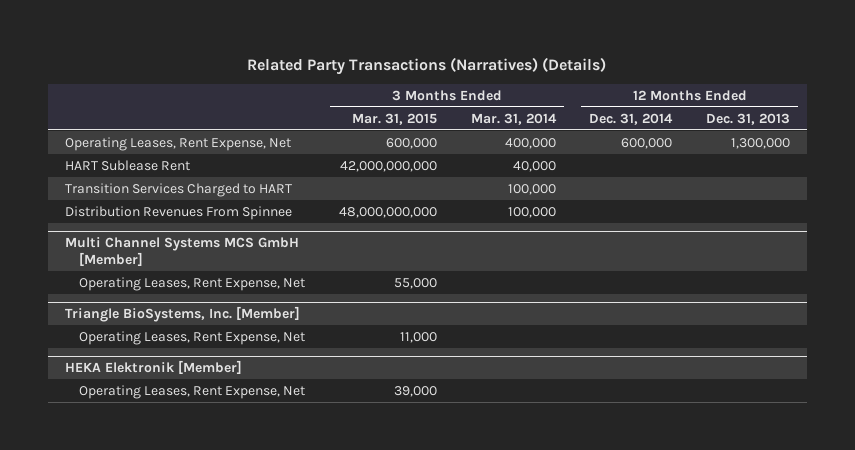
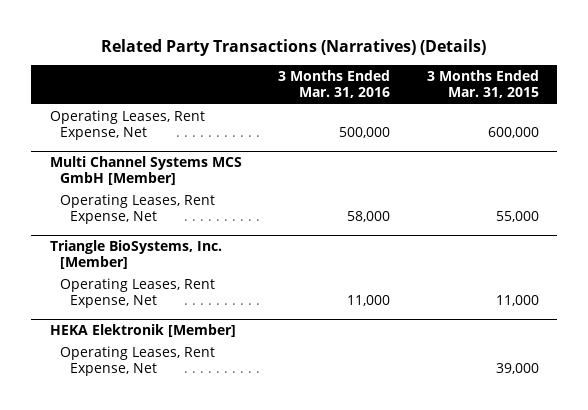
- | 3 Months Ended Mar. 31, 2015 | 3 Months Ended Mar. 31, 2014 | 12 Months Ended Dec. 31, 2014 | 12 Months Ended Dec. 31, 2013
+ | 3 Months Ended Mar. 31, 2016 | 3 Months Ended Mar. 31, 2015
- HART Sublease Rent | 42,000,000,000 | 40,000 | |
- Transition Services Charged to HART | | 100,000 | |
- Distribution Revenues From Spinnee | 48,000,000,000 | 100,000 | |

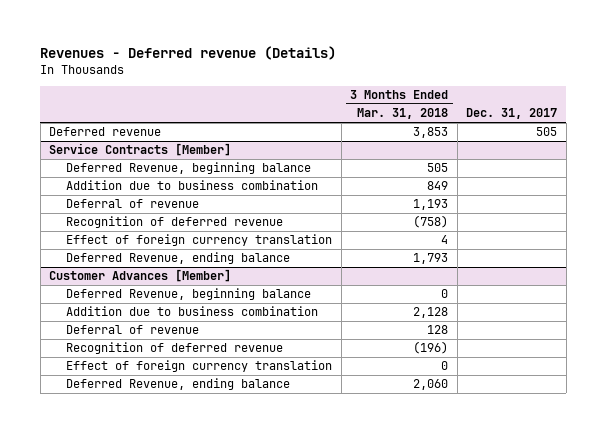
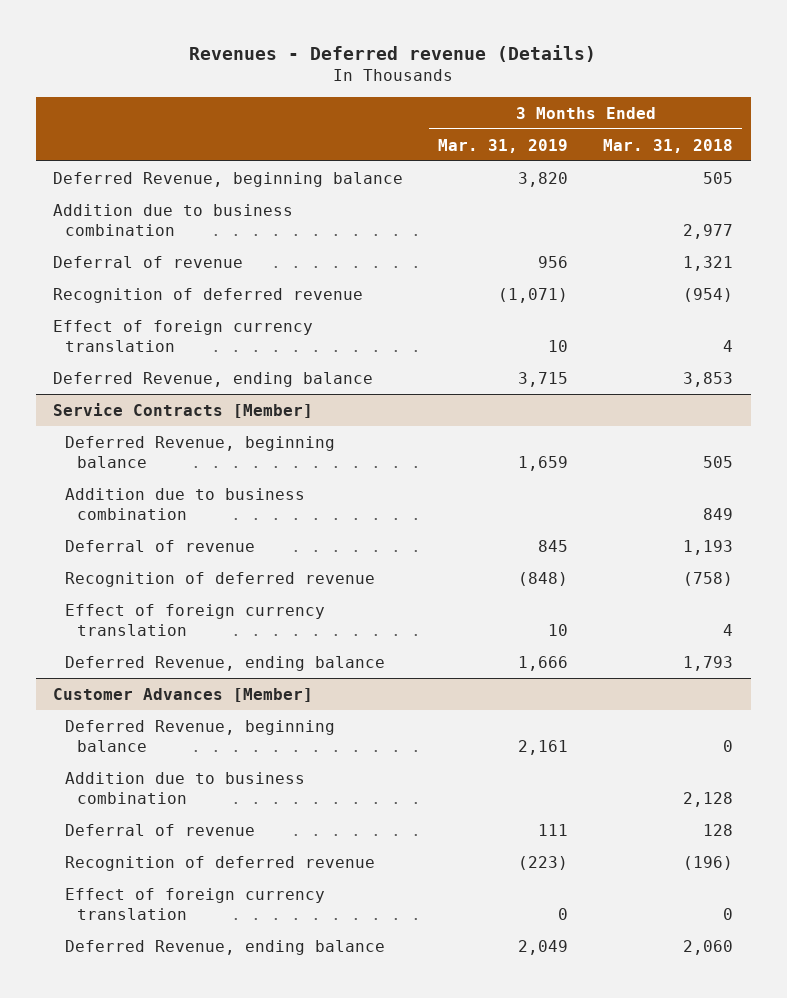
- | 3 Months Ended Mar. 31, 2018 | Dec. 31, 2017
+ | 3 Months Ended Mar. 31, 2019 | 3 Months Ended Mar. 31, 2018
- Deferred revenue | 3,853 | 505
+ Deferred Revenue, beginning balance | 3,820 | 505
+ Addition due to business combination | | 2,977
+ Deferral of revenue | 956 | 1,321
+ Recognition of deferred revenue | (1,071) | (954)
+ Effect of foreign currency translation | 10 | 4
+ Deferred Revenue, ending balance | 3,715 | 3,853

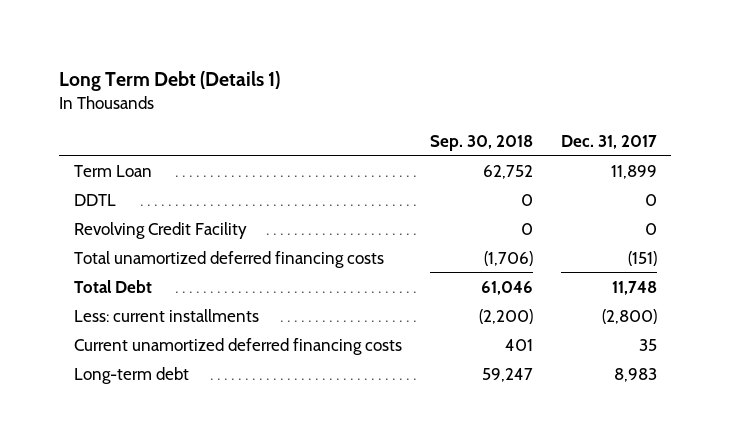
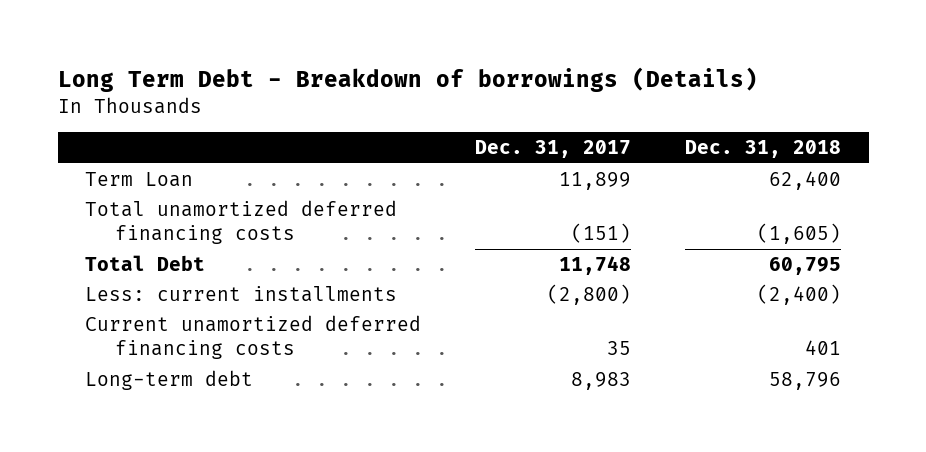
- Long Term Debt (Details 1)
+ Long Term Debt - Breakdown of borrowings (Details)
- | Sep. 30, 2018 | Dec. 31, 2017
+ | Dec. 31, 2017 | Dec. 31, 2018
- DDTL | 0 | 0
- Revolving Credit Facility | 0 | 0

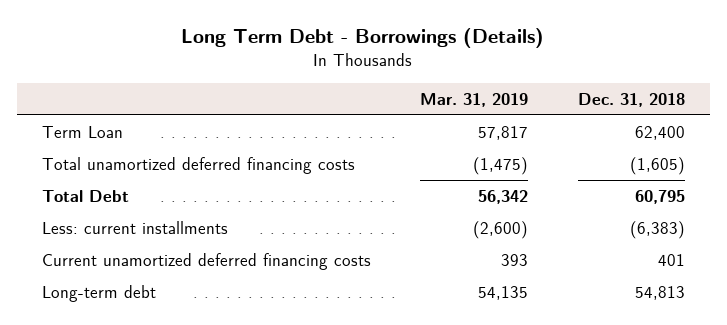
- Long Term Debt - Breakdown of borrowings (Details)
+ Long Term Debt - Borrowings (Details)
- | Dec. 31, 2017 | Dec. 31, 2018
+ | Mar. 31, 2019 | Dec. 31, 2018
- Less: current installments | (2,800) | (2,400)
+ Less: current installments | (2,600) | (6,383)
- Long-term debt | 8,983 | 58,796
+ Long-term debt | 54,135 | 54,813

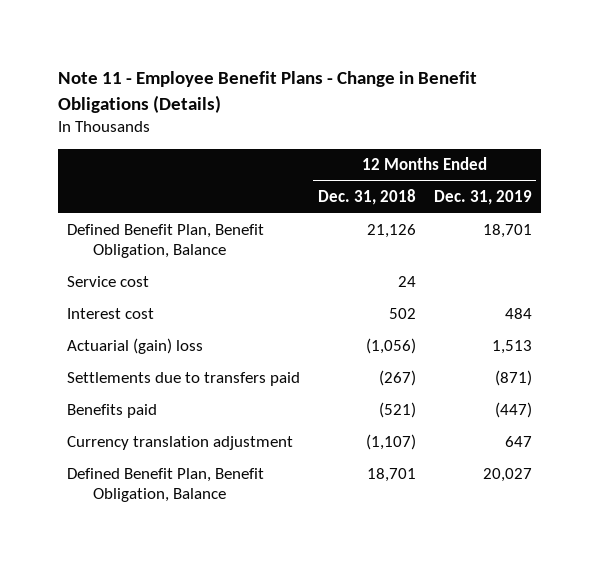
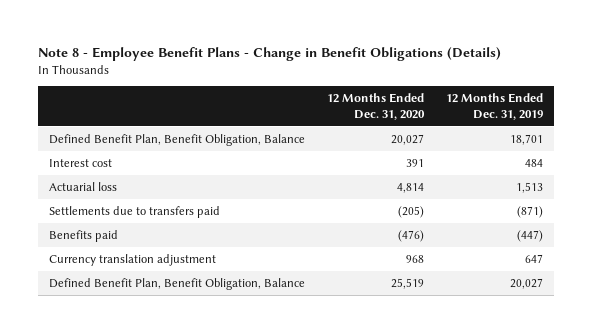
- Note 11 - Employee Benefit Plans - Change in Benefit Obligations (Details)
+ Note 8 - Employee Benefit Plans - Change in Benefit Obligations (Details)
- | 12 Months Ended Dec. 31, 2018 | 12 Months Ended Dec. 31, 2019
+ | 12 Months Ended Dec. 31, 2020 | 12 Months Ended Dec. 31, 2019
- Service cost | 24 |
- Actuarial (gain) loss | (1,056) | 1,513
+ Actuarial loss | 4,814 | 1,513

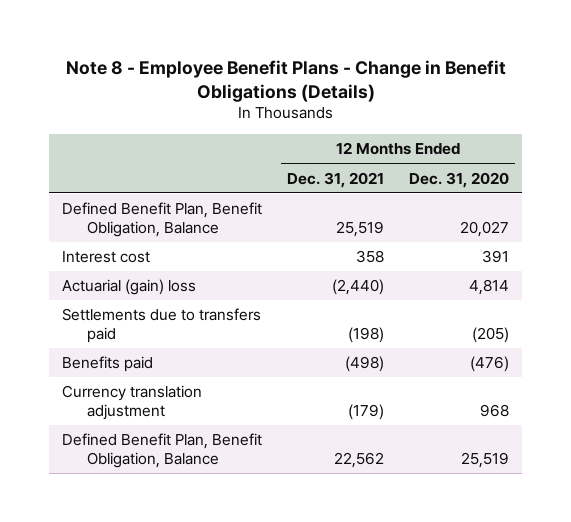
- | 12 Months Ended Dec. 31, 2020 | 12 Months Ended Dec. 31, 2019
+ | 12 Months Ended Dec. 31, 2021 | 12 Months Ended Dec. 31, 2020
- Actuarial loss | 4,814 | 1,513
+ Actuarial (gain) loss | (2,440) | 4,814

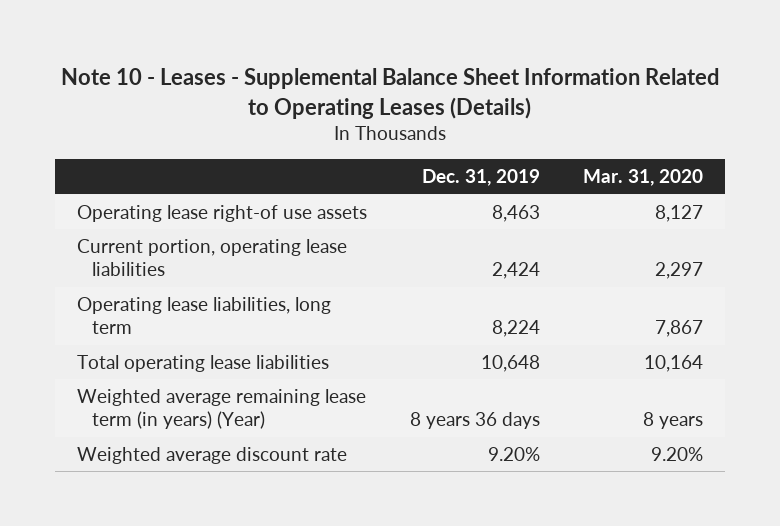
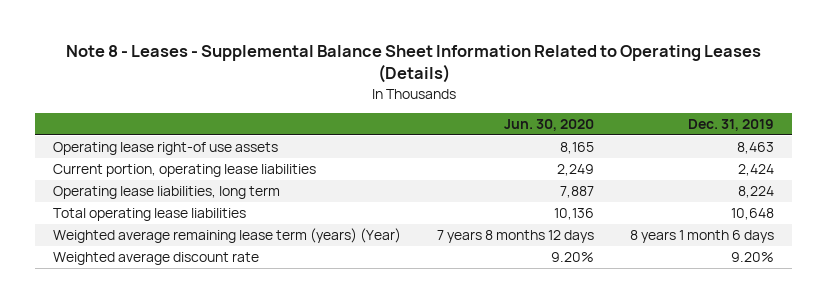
- Note 10 - Leases - Supplemental Balance Sheet Information Related to Operating Leases (Details)
+ Note 8 - Leases - Supplemental Balance Sheet Information Related to Operating Leases (Details)
- | Dec. 31, 2019 | Mar. 31, 2020
+ | Jun. 30, 2020 | Dec. 31, 2019
- Weighted average remaining lease term (in years) (Year) | 8 years 36 days | 8 years
+ Weighted average remaining lease term (years) (Year) | 7 years 8 months 12 days | 8 years 1 month 6 days

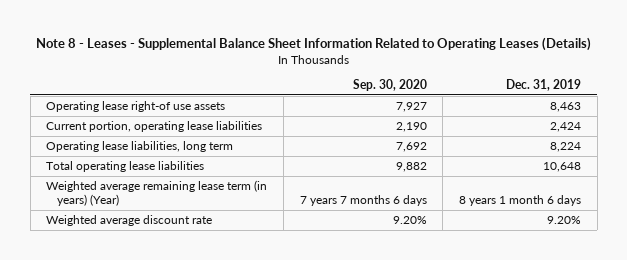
- | Jun. 30, 2020 | Dec. 31, 2019
+ | Sep. 30, 2020 | Dec. 31, 2019
- Weighted average remaining lease term (years) (Year) | 7 years 8 months 12 days | 8 years 1 month 6 days
+ Weighted average remaining lease term (in years) (Year) | 7 years 7 months 6 days | 8 years 1 month 6 days

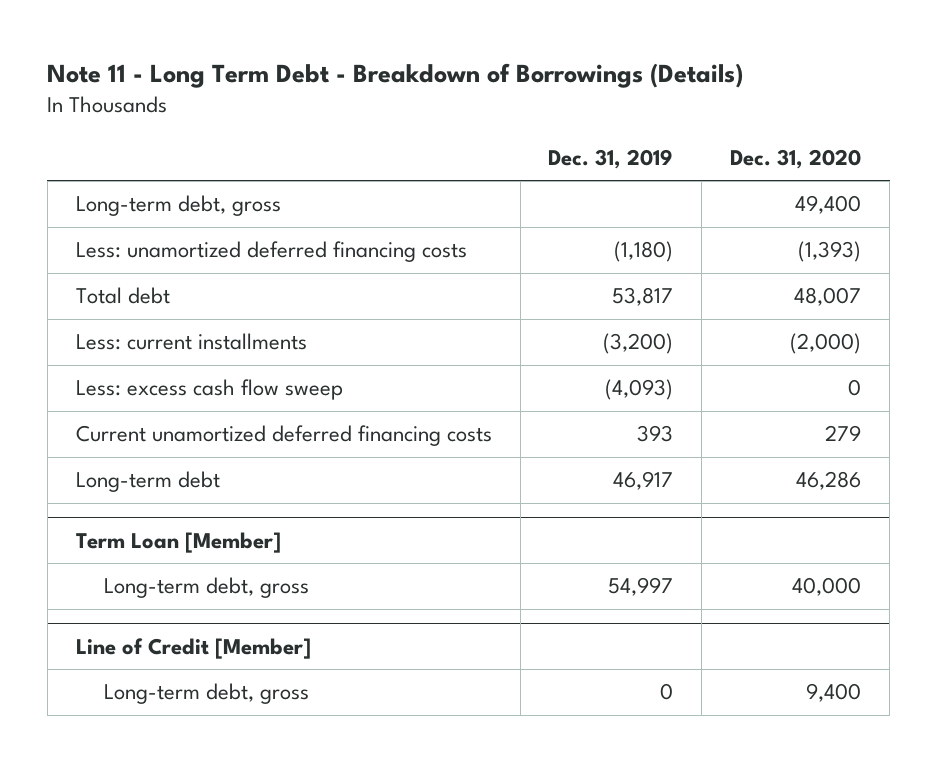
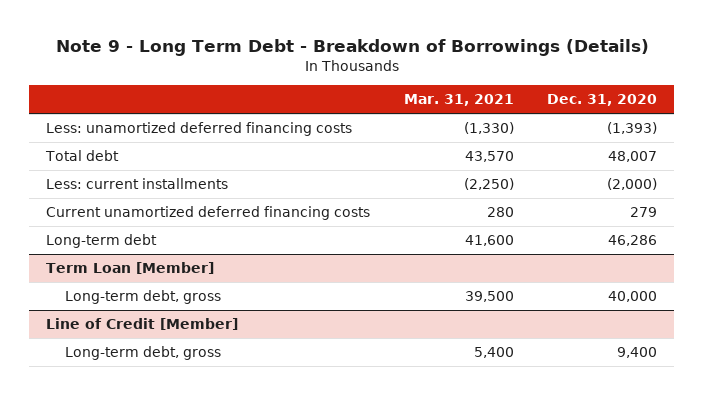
- Note 11 - Long Term Debt - Breakdown of Borrowings (Details)
+ Note 9 - Long Term Debt - Breakdown of Borrowings (Details)
- | Dec. 31, 2019 | Dec. 31, 2020
+ | Mar. 31, 2021 | Dec. 31, 2020
- Long-term debt, gross | | 49,400
- Less: excess cash flow sweep | (4,093) | 0

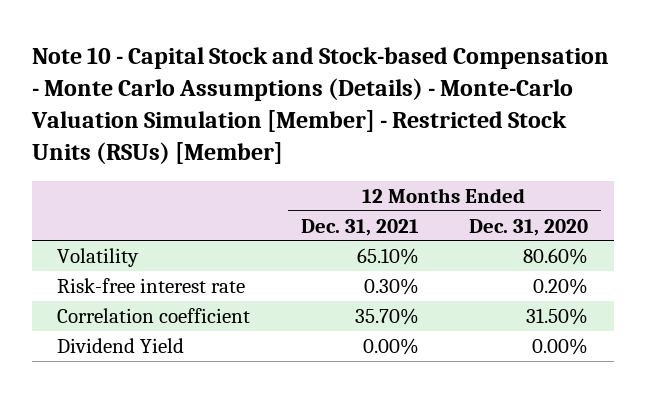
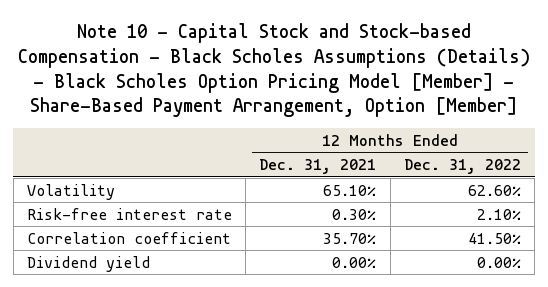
- Note 10 - Capital Stock and Stock-based Compensation - Monte Carlo Assumptions (Details) - Monte-Carlo Valuation Simulation [Member] - Restricted Stock Units (RSUs) [Member]
+ Note 10 - Capital Stock and Stock-based Compensation - Black Scholes Assumptions (Details) - Black Scholes Option Pricing Model [Member] - Share-Based Payment Arrangement, Option [Member]
- | 12 Months Ended Dec. 31, 2021 | 12 Months Ended Dec. 31, 2020
+ | 12 Months Ended Dec. 31, 2021 | 12 Months Ended Dec. 31, 2022
- Dividend Yield | 0.00% | 0.00%
+ Dividend yield | 0.00% | 0.00%

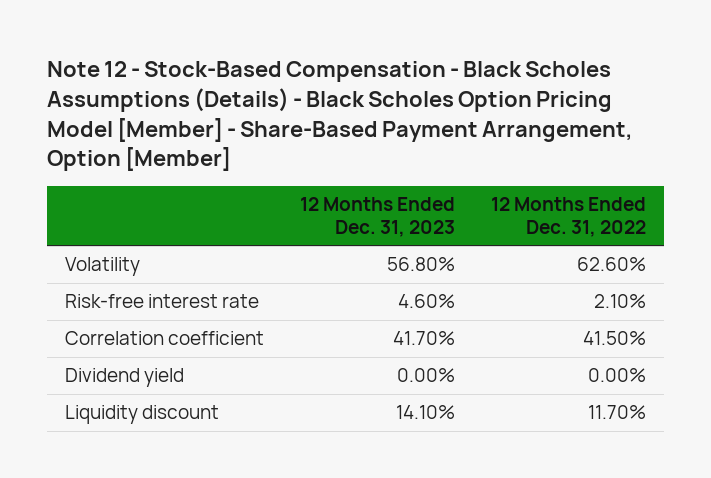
- Note 10 - Capital Stock and Stock-based Compensation - Black Scholes Assumptions (Details) - Black Scholes Option Pricing Model [Member] - Share-Based Payment Arrangement, Option [Member]
+ Note 12 - Stock-Based Compensation - Black Scholes Assumptions (Details) - Black Scholes Option Pricing Model [Member] - Share-Based Payment Arrangement, Option [Member]
- | 12 Months Ended Dec. 31, 2021 | 12 Months Ended Dec. 31, 2022
+ | 12 Months Ended Dec. 31, 2023 | 12 Months Ended Dec. 31, 2022
+ Liquidity discount | 14.10% | 11.70%

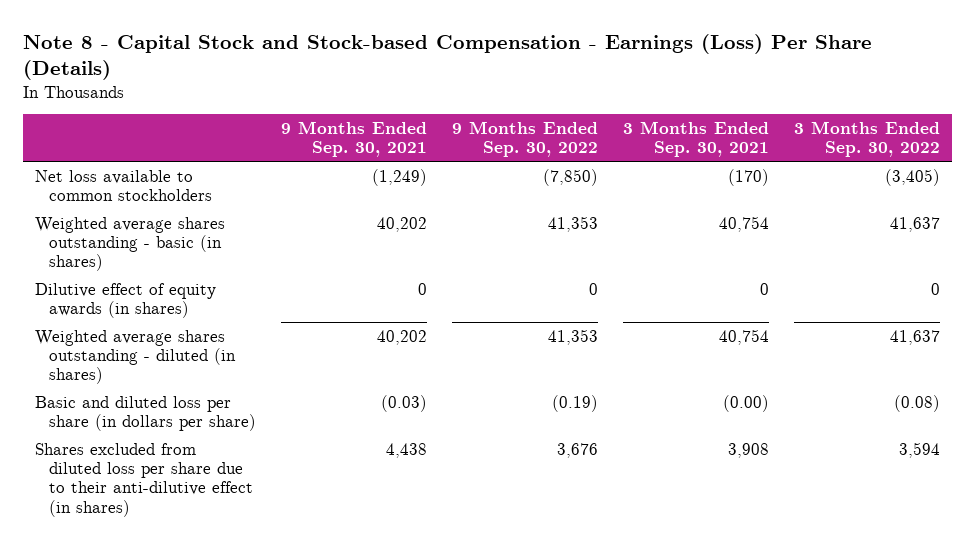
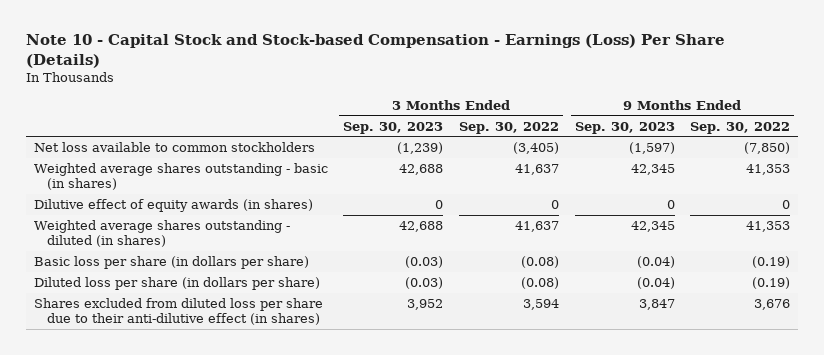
- Note 8 - Capital Stock and Stock-based Compensation - Earnings (Loss) Per Share (Details)
+ Note 10 - Capital Stock and Stock-based Compensation - Earnings (Loss) Per Share (Details)
- | 9 Months Ended Sep. 30, 2021 | 9 Months Ended Sep. 30, 2022 | 3 Months Ended Sep. 30, 2021 | 3 Months Ended Sep. 30, 2022
+ | 3 Months Ended Sep. 30, 2023 | 3 Months Ended Sep. 30, 2022 | 9 Months Ended Sep. 30, 2023 | 9 Months Ended Sep. 30, 2022
- Basic and diluted loss per share (in dollars per share) | (0.03) | (0.19) | (0.00) | (0.08)
+ Basic loss per share (in dollars per share) | (0.03) | (0.08) | (0.04) | (0.19)
+ Diluted loss per share (in dollars per share) | (0.03) | (0.08) | (0.04) | (0.19)

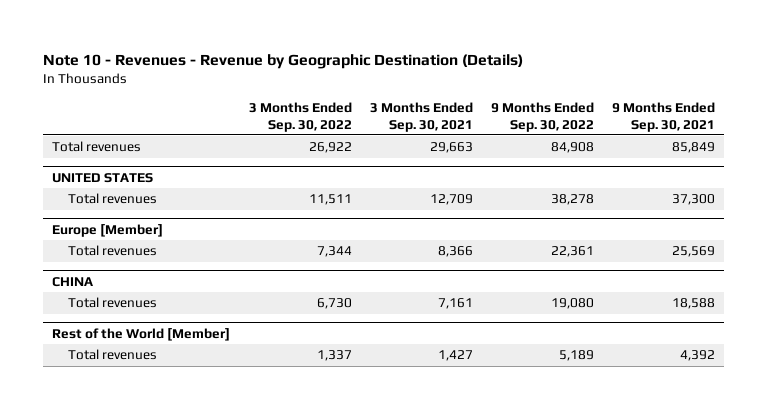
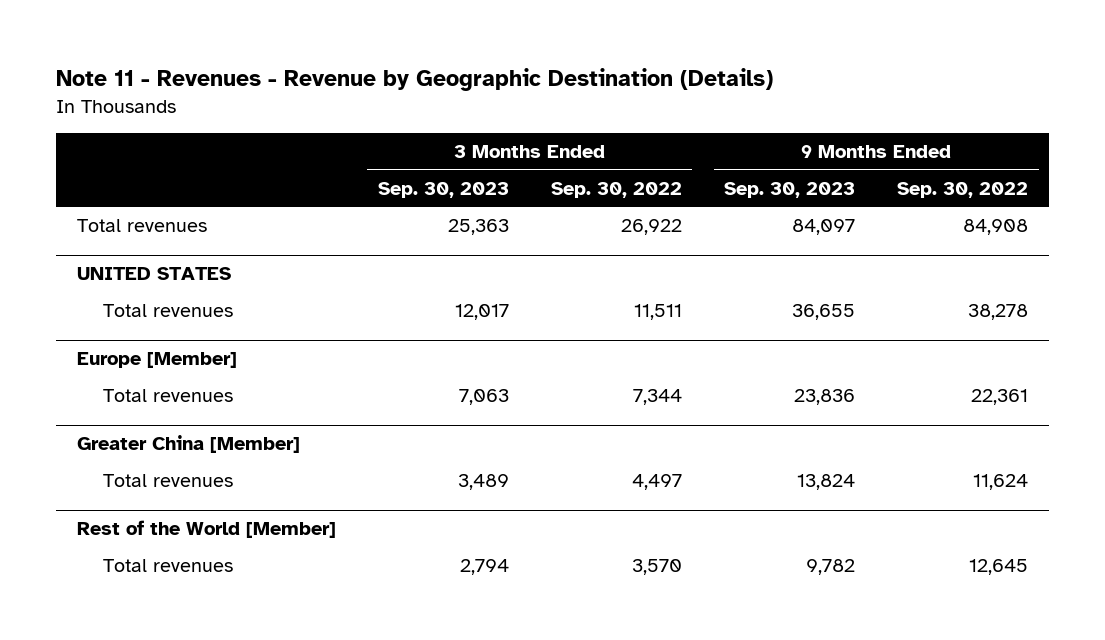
- Note 10 - Revenues - Revenue by Geographic Destination (Details)
+ Note 11 - Revenues - Revenue by Geographic Destination (Details)
- | 3 Months Ended Sep. 30, 2022 | 3 Months Ended Sep. 30, 2021 | 9 Months Ended Sep. 30, 2022 | 9 Months Ended Sep. 30, 2021
+ | 3 Months Ended Sep. 30, 2023 | 3 Months Ended Sep. 30, 2022 | 9 Months Ended Sep. 30, 2023 | 9 Months Ended Sep. 30, 2022
- CHINA
- Total revenues | 6,730 | 7,161 | 19,080 | 18,588
+ Greater China [Member]
+ Total revenues | 3,489 | 4,497 | 13,824 | 11,624
@ Rest of the World [Member]
- Total revenues | 1,337 | 1,427 | 5,189 | 4,392
+ Total revenues | 2,794 | 3,570 | 9,782 | 12,645

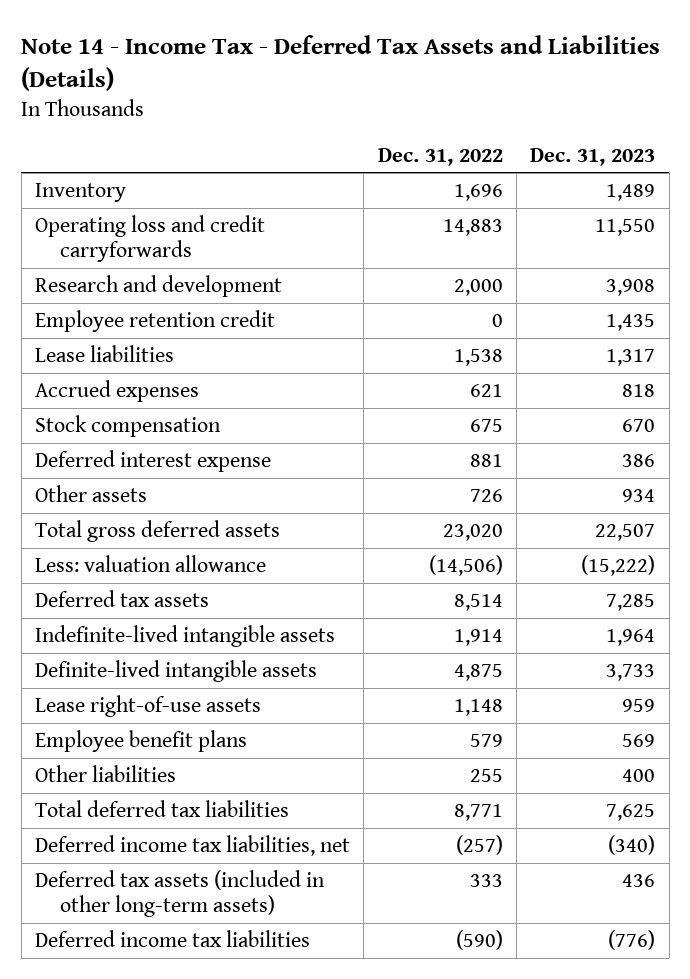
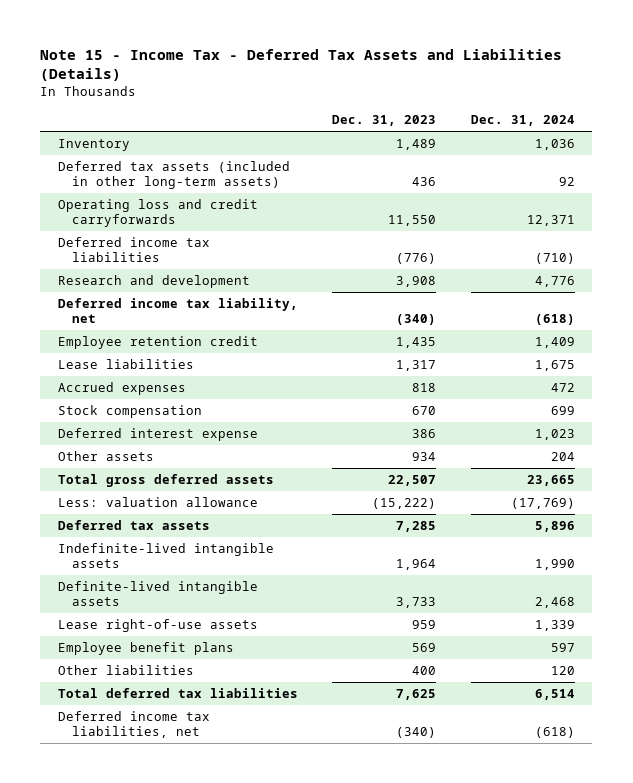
- Note 14 - Income Tax - Deferred Tax Assets and Liabilities (Details)
+ Note 15 - Income Tax - Deferred Tax Assets and Liabilities (Details)
- | Dec. 31, 2022 | Dec. 31, 2023
+ | Dec. 31, 2023 | Dec. 31, 2024
moved up: Deferred tax assets (included in other long-term assets) | 436 | 92
moved up: Deferred income tax liabilities | (776) | (710)
+ Deferred income tax liability, net | (340) | (618)

